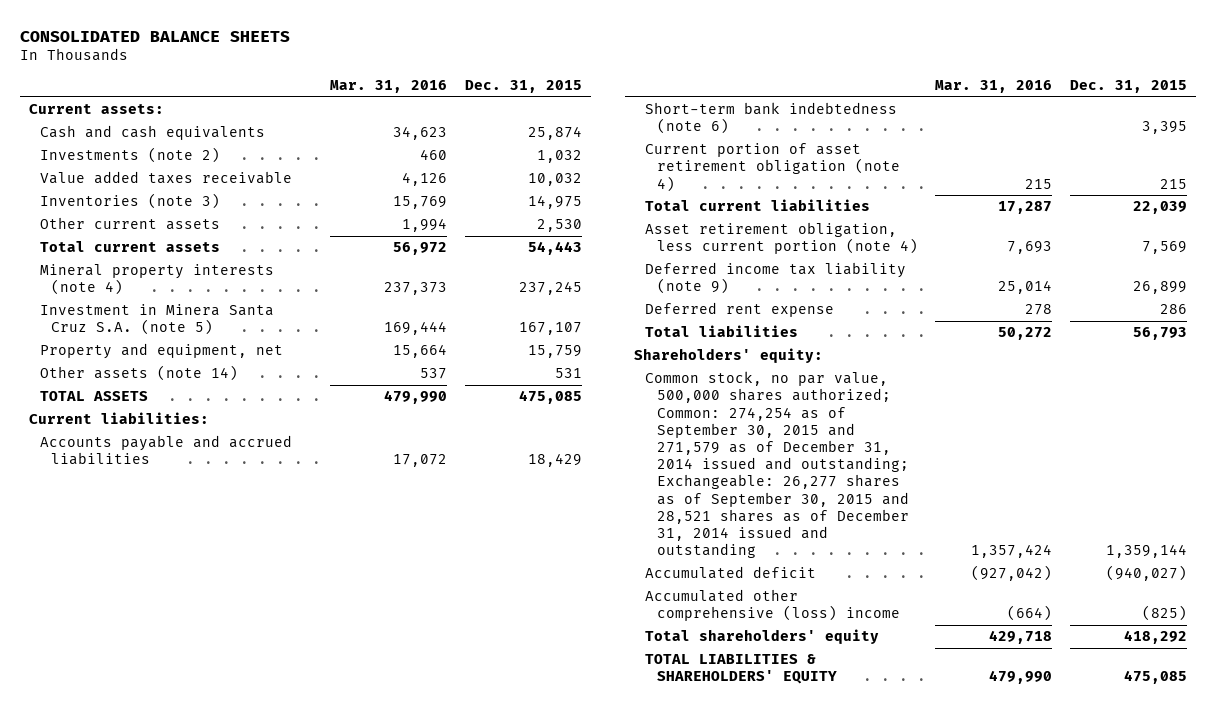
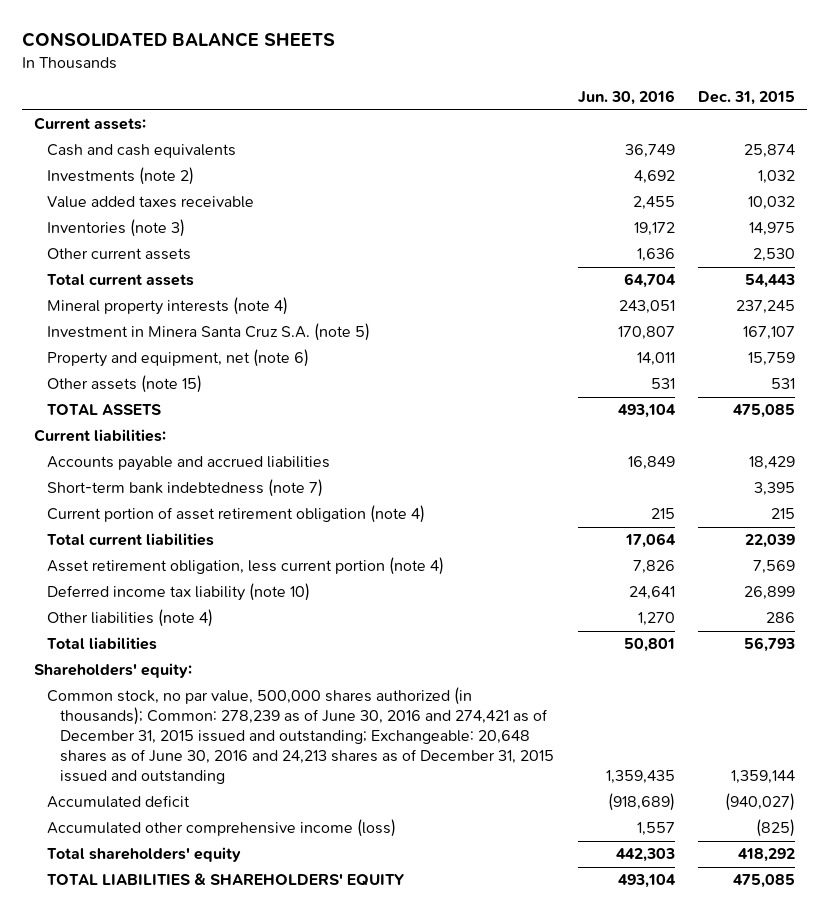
- | Mar. 31, 2016 | Dec. 31, 2015
+ | Jun. 30, 2016 | Dec. 31, 2015
- Property and equipment, net | 15,664 | 15,759
- Other assets (note 14) | 537 | 531
+ Property and equipment, net (note 6) | 14,011 | 15,759
+ Other assets (note 15) | 531 | 531
- Short-term bank indebtedness (note 6) | | 3,395
+ Short-term bank indebtedness (note 7) | | 3,395
- Deferred income tax liability (note 9) | 25,014 | 26,899
- Deferred rent expense | 278 | 286
+ Deferred income tax liability (note 10) | 24,641 | 26,899
+ Other liabilities (note 4) | 1,270 | 286
- Common stock, no par value, 500,000 shares authorized; Common: 274,254 as of September 30, 2015 and 271,579 as of December 31, 2014 issued and outstanding; Exchangeable: 26,277 shares as of September 30, 2015 and 28,521 shares as of December 31, 2014 issued and outstanding | 1,357,424 | 1,359,144
+ Common stock, no par value, 500,000 shares authorized (in thousands); Common: 278,239 as of June 30, 2016 and 274,421 as of December 31, 2015 issued and outstanding; Exchangeable: 20,648 shares as of June 30, 2016 and 24,213 shares as of December 31, 2015 issued and outstanding | 1,359,435 | 1,359,144
- Accumulated other comprehensive (loss) income | (664) | (825)
+ Accumulated other comprehensive income (loss) | 1,557 | (825)

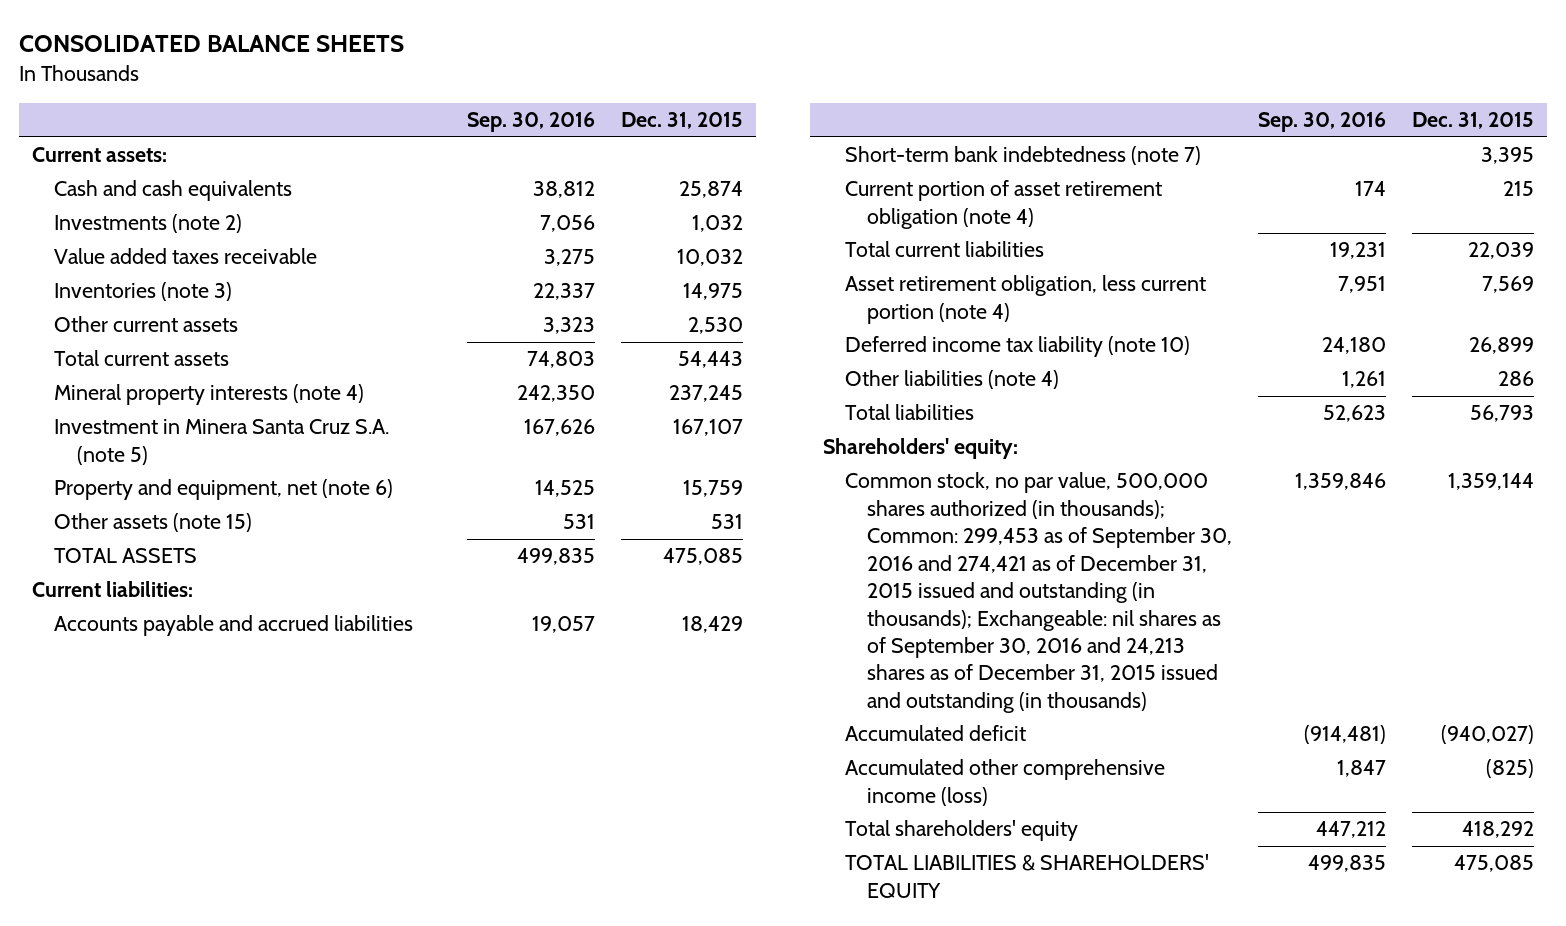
- | Jun. 30, 2016 | Dec. 31, 2015
+ | Sep. 30, 2016 | Dec. 31, 2015
- Common stock, no par value, 500,000 shares authorized (in thousands); Common: 278,239 as of June 30, 2016 and 274,421 as of December 31, 2015 issued and outstanding; Exchangeable: 20,648 shares as of June 30, 2016 and 24,213 shares as of December 31, 2015 issued and outstanding | 1,359,435 | 1,359,144
+ Common stock, no par value, 500,000 shares authorized (in thousands); Common: 299,453 as of September 30, 2016 and 274,421 as of December 31, 2015 issued and outstanding (in thousands); Exchangeable: nil shares as of September 30, 2016 and 24,213 shares as of December 31, 2015 issued and outstanding (in thousands) | 1,359,846 | 1,359,144

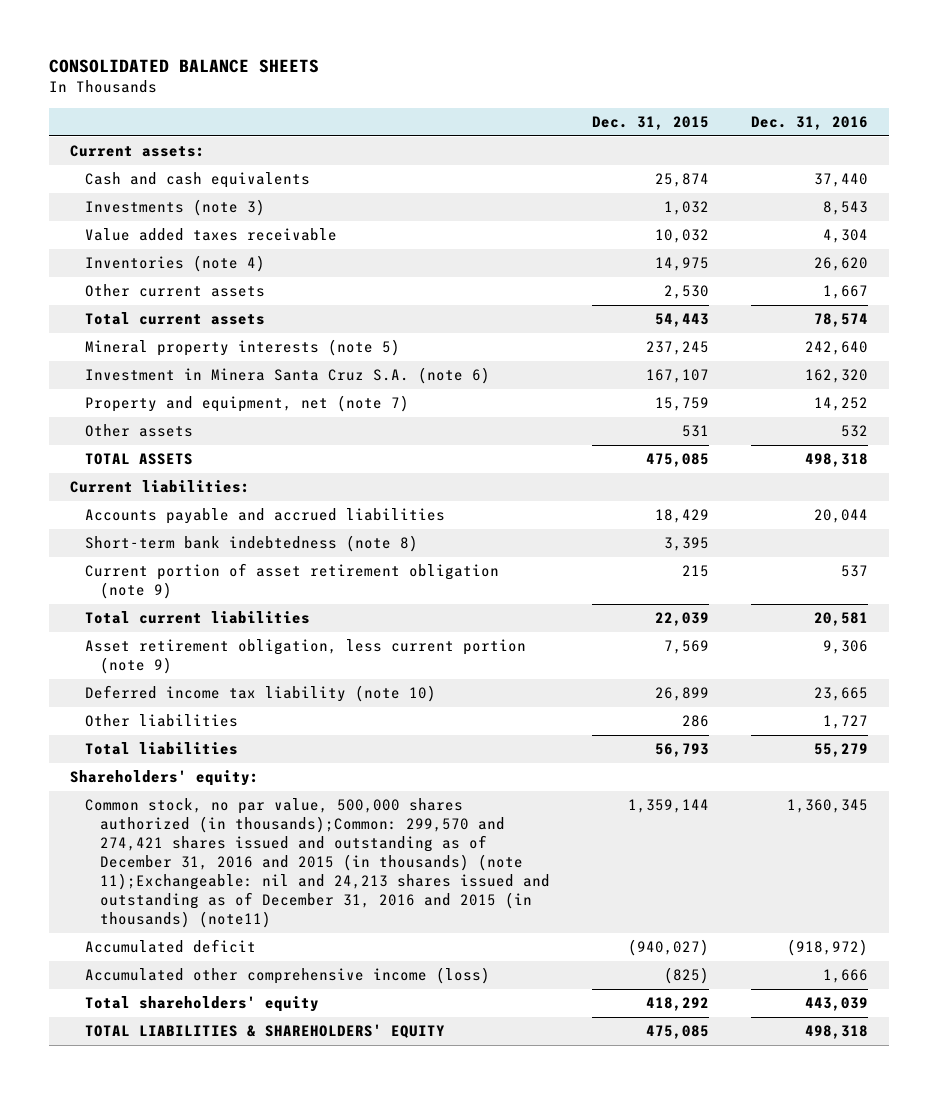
- | Sep. 30, 2016 | Dec. 31, 2015
+ | Dec. 31, 2015 | Dec. 31, 2016
- Investments (note 2) | 7,056 | 1,032
+ Investments (note 3) | 1,032 | 8,543
- Inventories (note 3) | 22,337 | 14,975
+ Inventories (note 4) | 14,975 | 26,620
- Mineral property interests (note 4) | 242,350 | 237,245
- Investment in Minera Santa Cruz S.A. (note 5) | 167,626 | 167,107
- Property and equipment, net (note 6) | 14,525 | 15,759
- Other assets (note 15) | 531 | 531
+ Mineral property interests (note 5) | 237,245 | 242,640
+ Investment in Minera Santa Cruz S.A. (note 6) | 167,107 | 162,320
+ Property and equipment, net (note 7) | 15,759 | 14,252
+ Other assets | 531 | 532
- Short-term bank indebtedness (note 7) | | 3,395
- Current portion of asset retirement obligation (note 4) | 174 | 215
+ Short-term bank indebtedness (note 8) | 3,395 |
+ Current portion of asset retirement obligation (note 9) | 215 | 537
- Asset retirement obligation, less current portion (note 4) | 7,951 | 7,569
+ Asset retirement obligation, less current portion (note 9) | 7,569 | 9,306
- Other liabilities (note 4) | 1,261 | 286
+ Other liabilities | 286 | 1,727
- Common stock, no par value, 500,000 shares authorized (in thousands); Common: 299,453 as of September 30, 2016 and 274,421 as of December 31, 2015 issued and outstanding (in thousands); Exchangeable: nil shares as of September 30, 2016 and 24,213 shares as of December 31, 2015 issued and outstanding (in thousands) | 1,359,846 | 1,359,144
+ Common stock, no par value, 500,000 shares authorized (in thousands);Common: 299,570 and 274,421 shares issued and outstanding as of December 31, 2016 and 2015 (in thousands) (note 11);Exchangeable: nil and 24,213 shares issued and outstanding as of December 31, 2016 and 2015 (in thousands) (note11) | 1,359,144 | 1,360,345

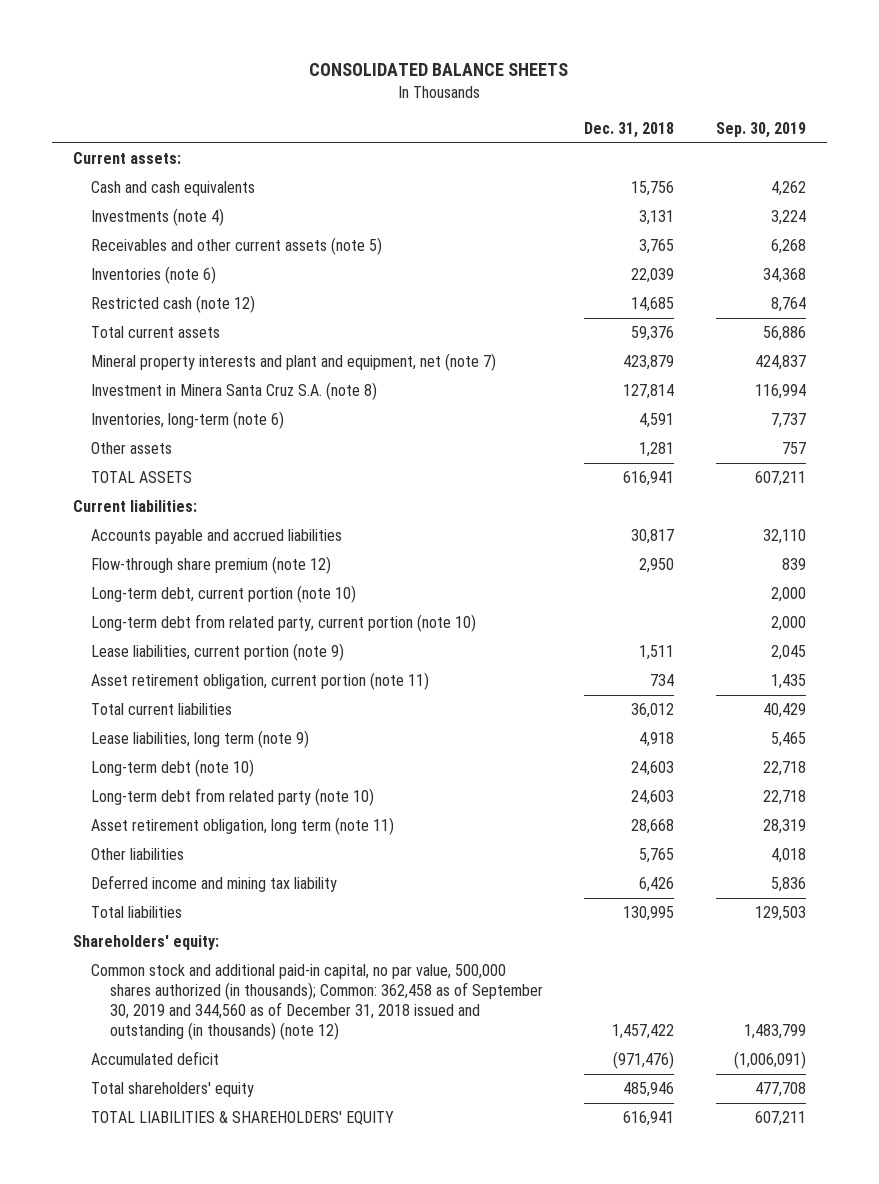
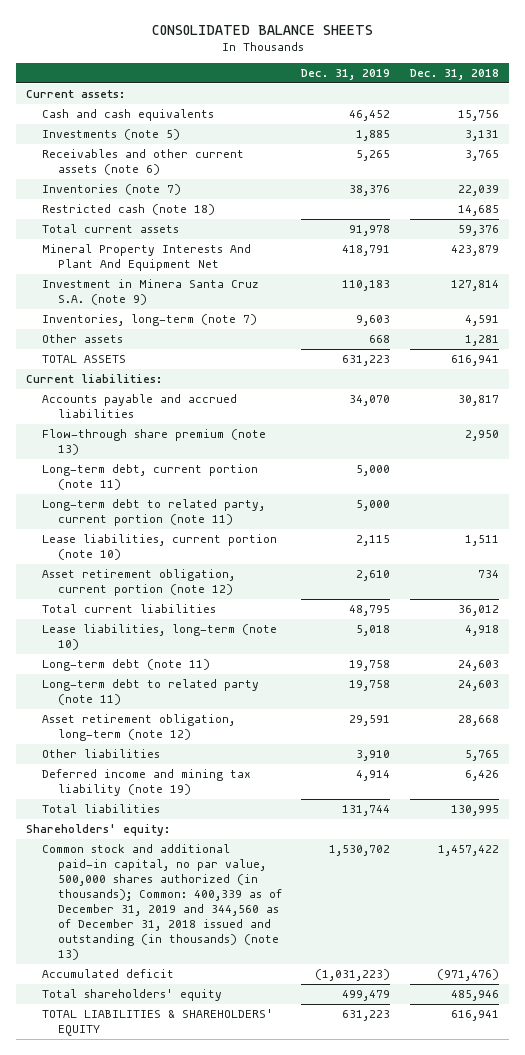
- | Dec. 31, 2018 | Sep. 30, 2019
+ | Dec. 31, 2019 | Dec. 31, 2018
- Investments (note 4) | 3,131 | 3,224
- Receivables and other current assets (note 5) | 3,765 | 6,268
- Inventories (note 6) | 22,039 | 34,368
- Restricted cash (note 12) | 14,685 | 8,764
+ Investments (note 5) | 1,885 | 3,131
+ Receivables and other current assets (note 6) | 5,265 | 3,765
+ Inventories (note 7) | 38,376 | 22,039
+ Restricted cash (note 18) | | 14,685
- Mineral property interests and plant and equipment, net (note 7) | 423,879 | 424,837
- Investment in Minera Santa Cruz S.A. (note 8) | 127,814 | 116,994
- Inventories, long-term (note 6) | 4,591 | 7,737
+ Mineral Property Interests And Plant And Equipment Net | 418,791 | 423,879
+ Investment in Minera Santa Cruz S.A. (note 9) | 110,183 | 127,814
+ Inventories, long-term (note 7) | 9,603 | 4,591
- Flow-through share premium (note 12) | 2,950 | 839
- Long-term debt, current portion (note 10) | | 2,000
- Long-term debt from related party, current portion (note 10) | | 2,000
- Lease liabilities, current portion (note 9) | 1,511 | 2,045
- Asset retirement obligation, current portion (note 11) | 734 | 1,435
+ Flow-through share premium (note 13) | | 2,950
+ Long-term debt, current portion (note 11) | 5,000 |
+ Long-term debt to related party, current portion (note 11) | 5,000 |
+ Lease liabilities, current portion (note 10) | 2,115 | 1,511
+ Asset retirement obligation, current portion (note 12) | 2,610 | 734
- Lease liabilities, long term (note 9) | 4,918 | 5,465
- Long-term debt (note 10) | 24,603 | 22,718
- Long-term debt from related party (note 10) | 24,603 | 22,718
- Asset retirement obligation, long term (note 11) | 28,668 | 28,319
+ Lease liabilities, long-term (note 10) | 5,018 | 4,918
+ Long-term debt (note 11) | 19,758 | 24,603
+ Long-term debt to related party (note 11) | 19,758 | 24,603
+ Asset retirement obligation, long-term (note 12) | 29,591 | 28,668
- Deferred income and mining tax liability | 6,426 | 5,836
+ Deferred income and mining tax liability (note 19) | 4,914 | 6,426
- Common stock and additional paid-in capital, no par value, 500,000 shares authorized (in thousands); Common: 362,458 as of September 30, 2019 and 344,560 as of December 31, 2018 issued and outstanding (in thousands) (note 12) | 1,457,422 | 1,483,799
+ Common stock and additional paid-in capital, no par value, 500,000 shares authorized (in thousands); Common: 400,339 as of December 31, 2019 and 344,560 as of December 31, 2018 issued and outstanding (in thousands) (note 13) | 1,530,702 | 1,457,422

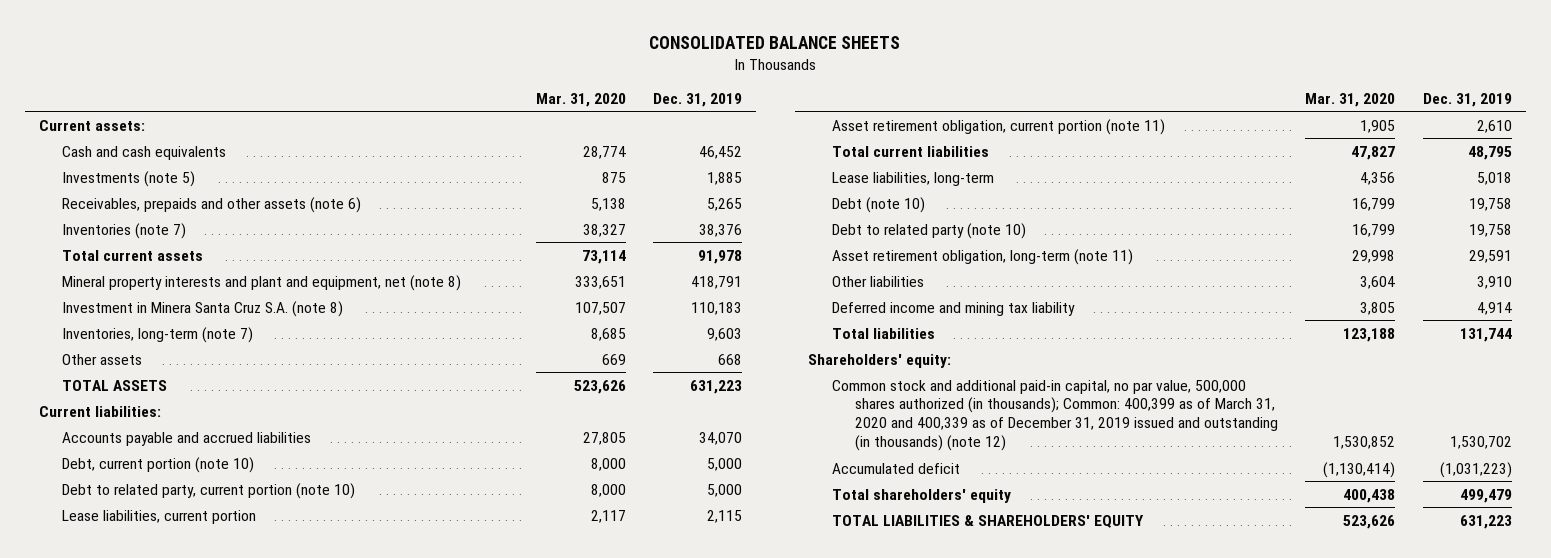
- | Dec. 31, 2019 | Dec. 31, 2018
+ | Mar. 31, 2020 | Dec. 31, 2019
- Receivables and other current assets (note 6) | 5,265 | 3,765
+ Receivables, prepaids and other assets (note 6) | 5,138 | 5,265
- Restricted cash (note 18) | | 14,685
- Mineral Property Interests And Plant And Equipment Net | 418,791 | 423,879
- Investment in Minera Santa Cruz S.A. (note 9) | 110,183 | 127,814
+ Mineral property interests and plant and equipment, net (note 8) | 333,651 | 418,791
+ Investment in Minera Santa Cruz S.A. (note 8) | 107,507 | 110,183
- Flow-through share premium (note 13) | | 2,950
- Long-term debt, current portion (note 11) | 5,000 |
- Long-term debt to related party, current portion (note 11) | 5,000 |
- Lease liabilities, current portion (note 10) | 2,115 | 1,511
- Asset retirement obligation, current portion (note 12) | 2,610 | 734
+ Debt, current portion (note 10) | 8,000 | 5,000
+ Debt to related party, current portion (note 10) | 8,000 | 5,000
+ Lease liabilities, current portion | 2,117 | 2,115
+ Asset retirement obligation, current portion (note 11) | 1,905 | 2,610
- Lease liabilities, long-term (note 10) | 5,018 | 4,918
- Long-term debt (note 11) | 19,758 | 24,603
- Long-term debt to related party (note 11) | 19,758 | 24,603
- Asset retirement obligation, long-term (note 12) | 29,591 | 28,668
+ Lease liabilities, long-term | 4,356 | 5,018
+ Debt (note 10) | 16,799 | 19,758
+ Debt to related party (note 10) | 16,799 | 19,758
+ Asset retirement obligation, long-term (note 11) | 29,998 | 29,591
- Deferred income and mining tax liability (note 19) | 4,914 | 6,426
+ Deferred income and mining tax liability | 3,805 | 4,914
- Common stock and additional paid-in capital, no par value, 500,000 shares authorized (in thousands); Common: 400,339 as of December 31, 2019 and 344,560 as of December 31, 2018 issued and outstanding (in thousands) (note 13) | 1,530,702 | 1,457,422
+ Common stock and additional paid-in capital, no par value, 500,000 shares authorized (in thousands); Common: 400,399 as of March 31, 2020 and 400,339 as of December 31, 2019 issued and outstanding (in thousands) (note 12) | 1,530,852 | 1,530,702

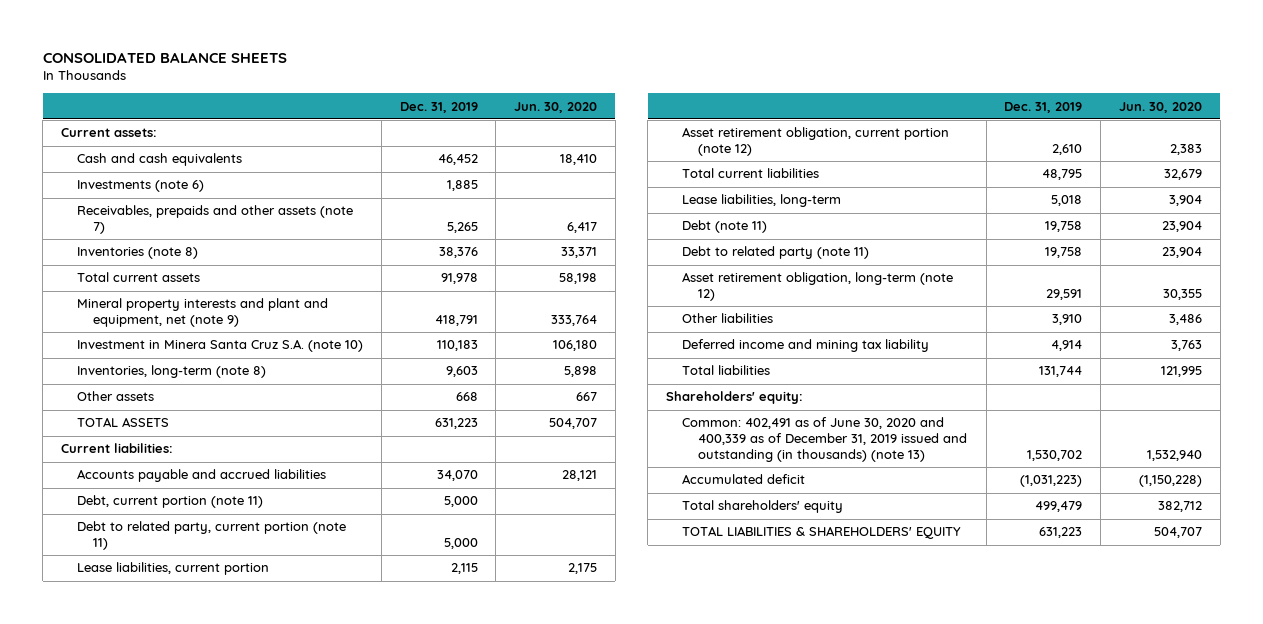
- | Mar. 31, 2020 | Dec. 31, 2019
+ | Dec. 31, 2019 | Jun. 30, 2020
- Investments (note 5) | 875 | 1,885
- Receivables, prepaids and other assets (note 6) | 5,138 | 5,265
- Inventories (note 7) | 38,327 | 38,376
+ Investments (note 6) | 1,885 |
+ Receivables, prepaids and other assets (note 7) | 5,265 | 6,417
+ Inventories (note 8) | 38,376 | 33,371
- Mineral property interests and plant and equipment, net (note 8) | 333,651 | 418,791
- Investment in Minera Santa Cruz S.A. (note 8) | 107,507 | 110,183
- Inventories, long-term (note 7) | 8,685 | 9,603
+ Mineral property interests and plant and equipment, net (note 9) | 418,791 | 333,764
+ Investment in Minera Santa Cruz S.A. (note 10) | 110,183 | 106,180
+ Inventories, long-term (note 8) | 9,603 | 5,898
- Debt, current portion (note 10) | 8,000 | 5,000
- Debt to related party, current portion (note 10) | 8,000 | 5,000
+ Debt, current portion (note 11) | 5,000 |
+ Debt to related party, current portion (note 11) | 5,000 |
- Asset retirement obligation, current portion (note 11) | 1,905 | 2,610
+ Asset retirement obligation, current portion (note 12) | 2,610 | 2,383
- Debt (note 10) | 16,799 | 19,758
- Debt to related party (note 10) | 16,799 | 19,758
- Asset retirement obligation, long-term (note 11) | 29,998 | 29,591
+ Debt (note 11) | 19,758 | 23,904
+ Debt to related party (note 11) | 19,758 | 23,904
+ Asset retirement obligation, long-term (note 12) | 29,591 | 30,355
- Common stock and additional paid-in capital, no par value, 500,000 shares authorized (in thousands); Common: 400,399 as of March 31, 2020 and 400,339 as of December 31, 2019 issued and outstanding (in thousands) (note 12) | 1,530,852 | 1,530,702
+ Common: 402,491 as of June 30, 2020 and 400,339 as of December 31, 2019 issued and outstanding (in thousands) (note 13) | 1,530,702 | 1,532,940

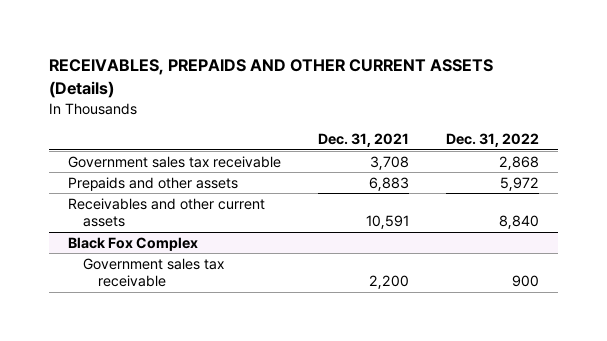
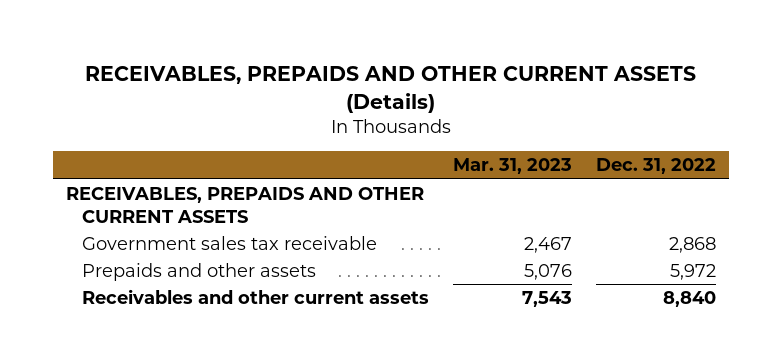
- | Dec. 31, 2021 | Dec. 31, 2022
+ | Mar. 31, 2023 | Dec. 31, 2022
+ RECEIVABLES, PREPAIDS AND OTHER CURRENT ASSETS
- Black Fox Complex
- Government sales tax receivable | 2,200 | 900

